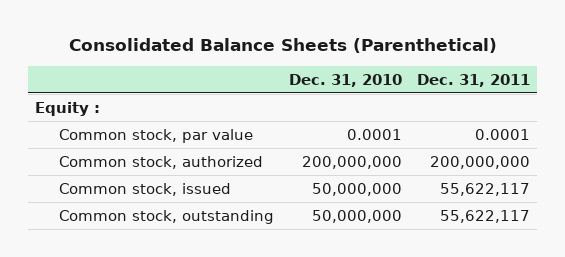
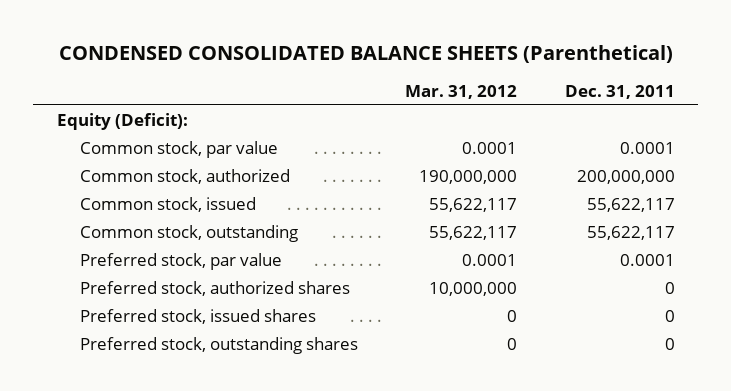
- Consolidated Balance Sheets (Parenthetical)
+ CONDENSED CONSOLIDATED BALANCE SHEETS (Parenthetical)
- | Dec. 31, 2010 | Dec. 31, 2011
+ | Mar. 31, 2012 | Dec. 31, 2011
- Equity :
+ Equity (Deficit):
+ Preferred stock, par value | 0.0001 | 0.0001
+ Preferred stock, authorized shares | 10,000,000 | 0
+ Preferred stock, issued shares | 0 | 0
+ Preferred stock, outstanding shares | 0 | 0

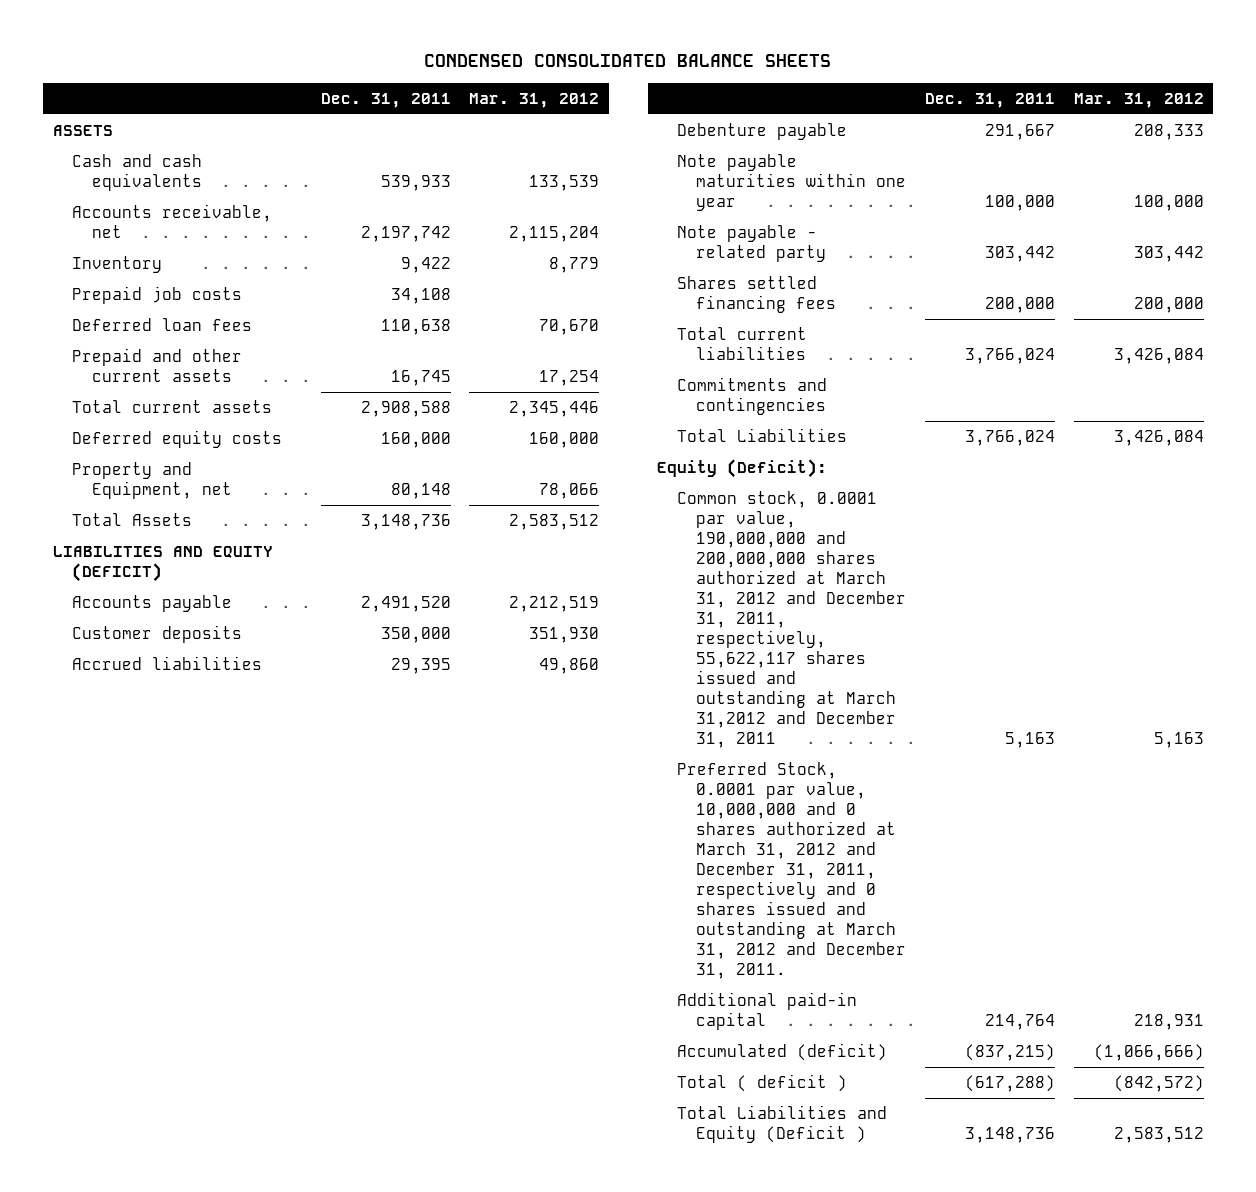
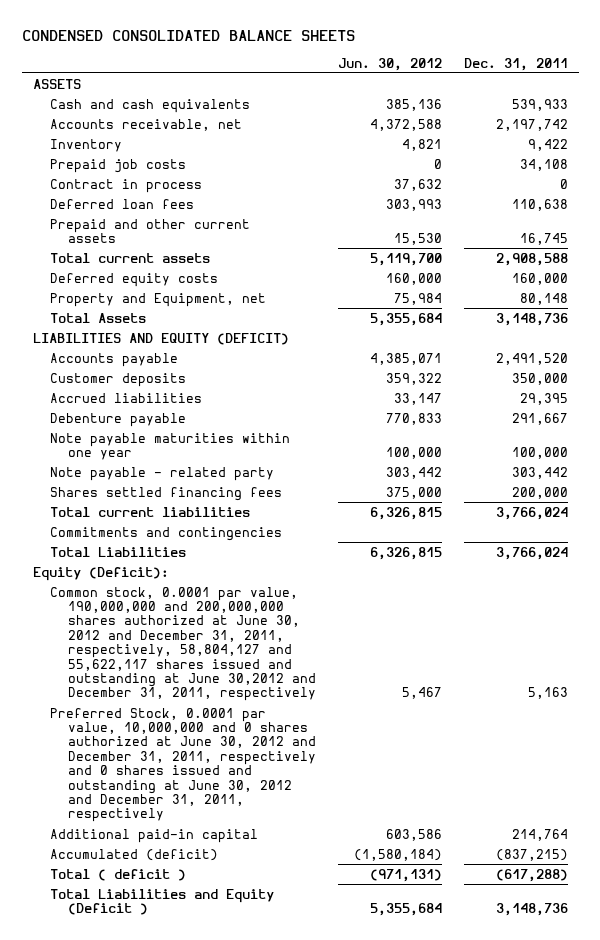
- | Dec. 31, 2011 | Mar. 31, 2012
+ | Jun. 30, 2012 | Dec. 31, 2011
+ Contract in process | 37,632 | 0
- Common stock, 0.0001 par value, 190,000,000 and 200,000,000 shares authorized at March 31, 2012 and December 31, 2011, respectively, 55,622,117 shares issued and outstanding at March 31,2012 and December 31, 2011 | 5,163 | 5,163
- Preferred Stock, 0.0001 par value, 10,000,000 and 0 shares authorized at March 31, 2012 and December 31, 2011, respectively and 0 shares issued and outstanding at March 31, 2012 and December 31, 2011.
+ Common stock, 0.0001 par value, 190,000,000 and 200,000,000 shares authorized at June 30, 2012 and December 31, 2011, respectively, 58,804,127 and 55,622,117 shares issued and outstanding at June 30,2012 and December 31, 2011, respectively | 5,467 | 5,163
+ Preferred Stock, 0.0001 par value, 10,000,000 and 0 shares authorized at June 30, 2012 and December 31, 2011, respectively and 0 shares issued and outstanding at June 30, 2012 and December 31, 2011, respectively

